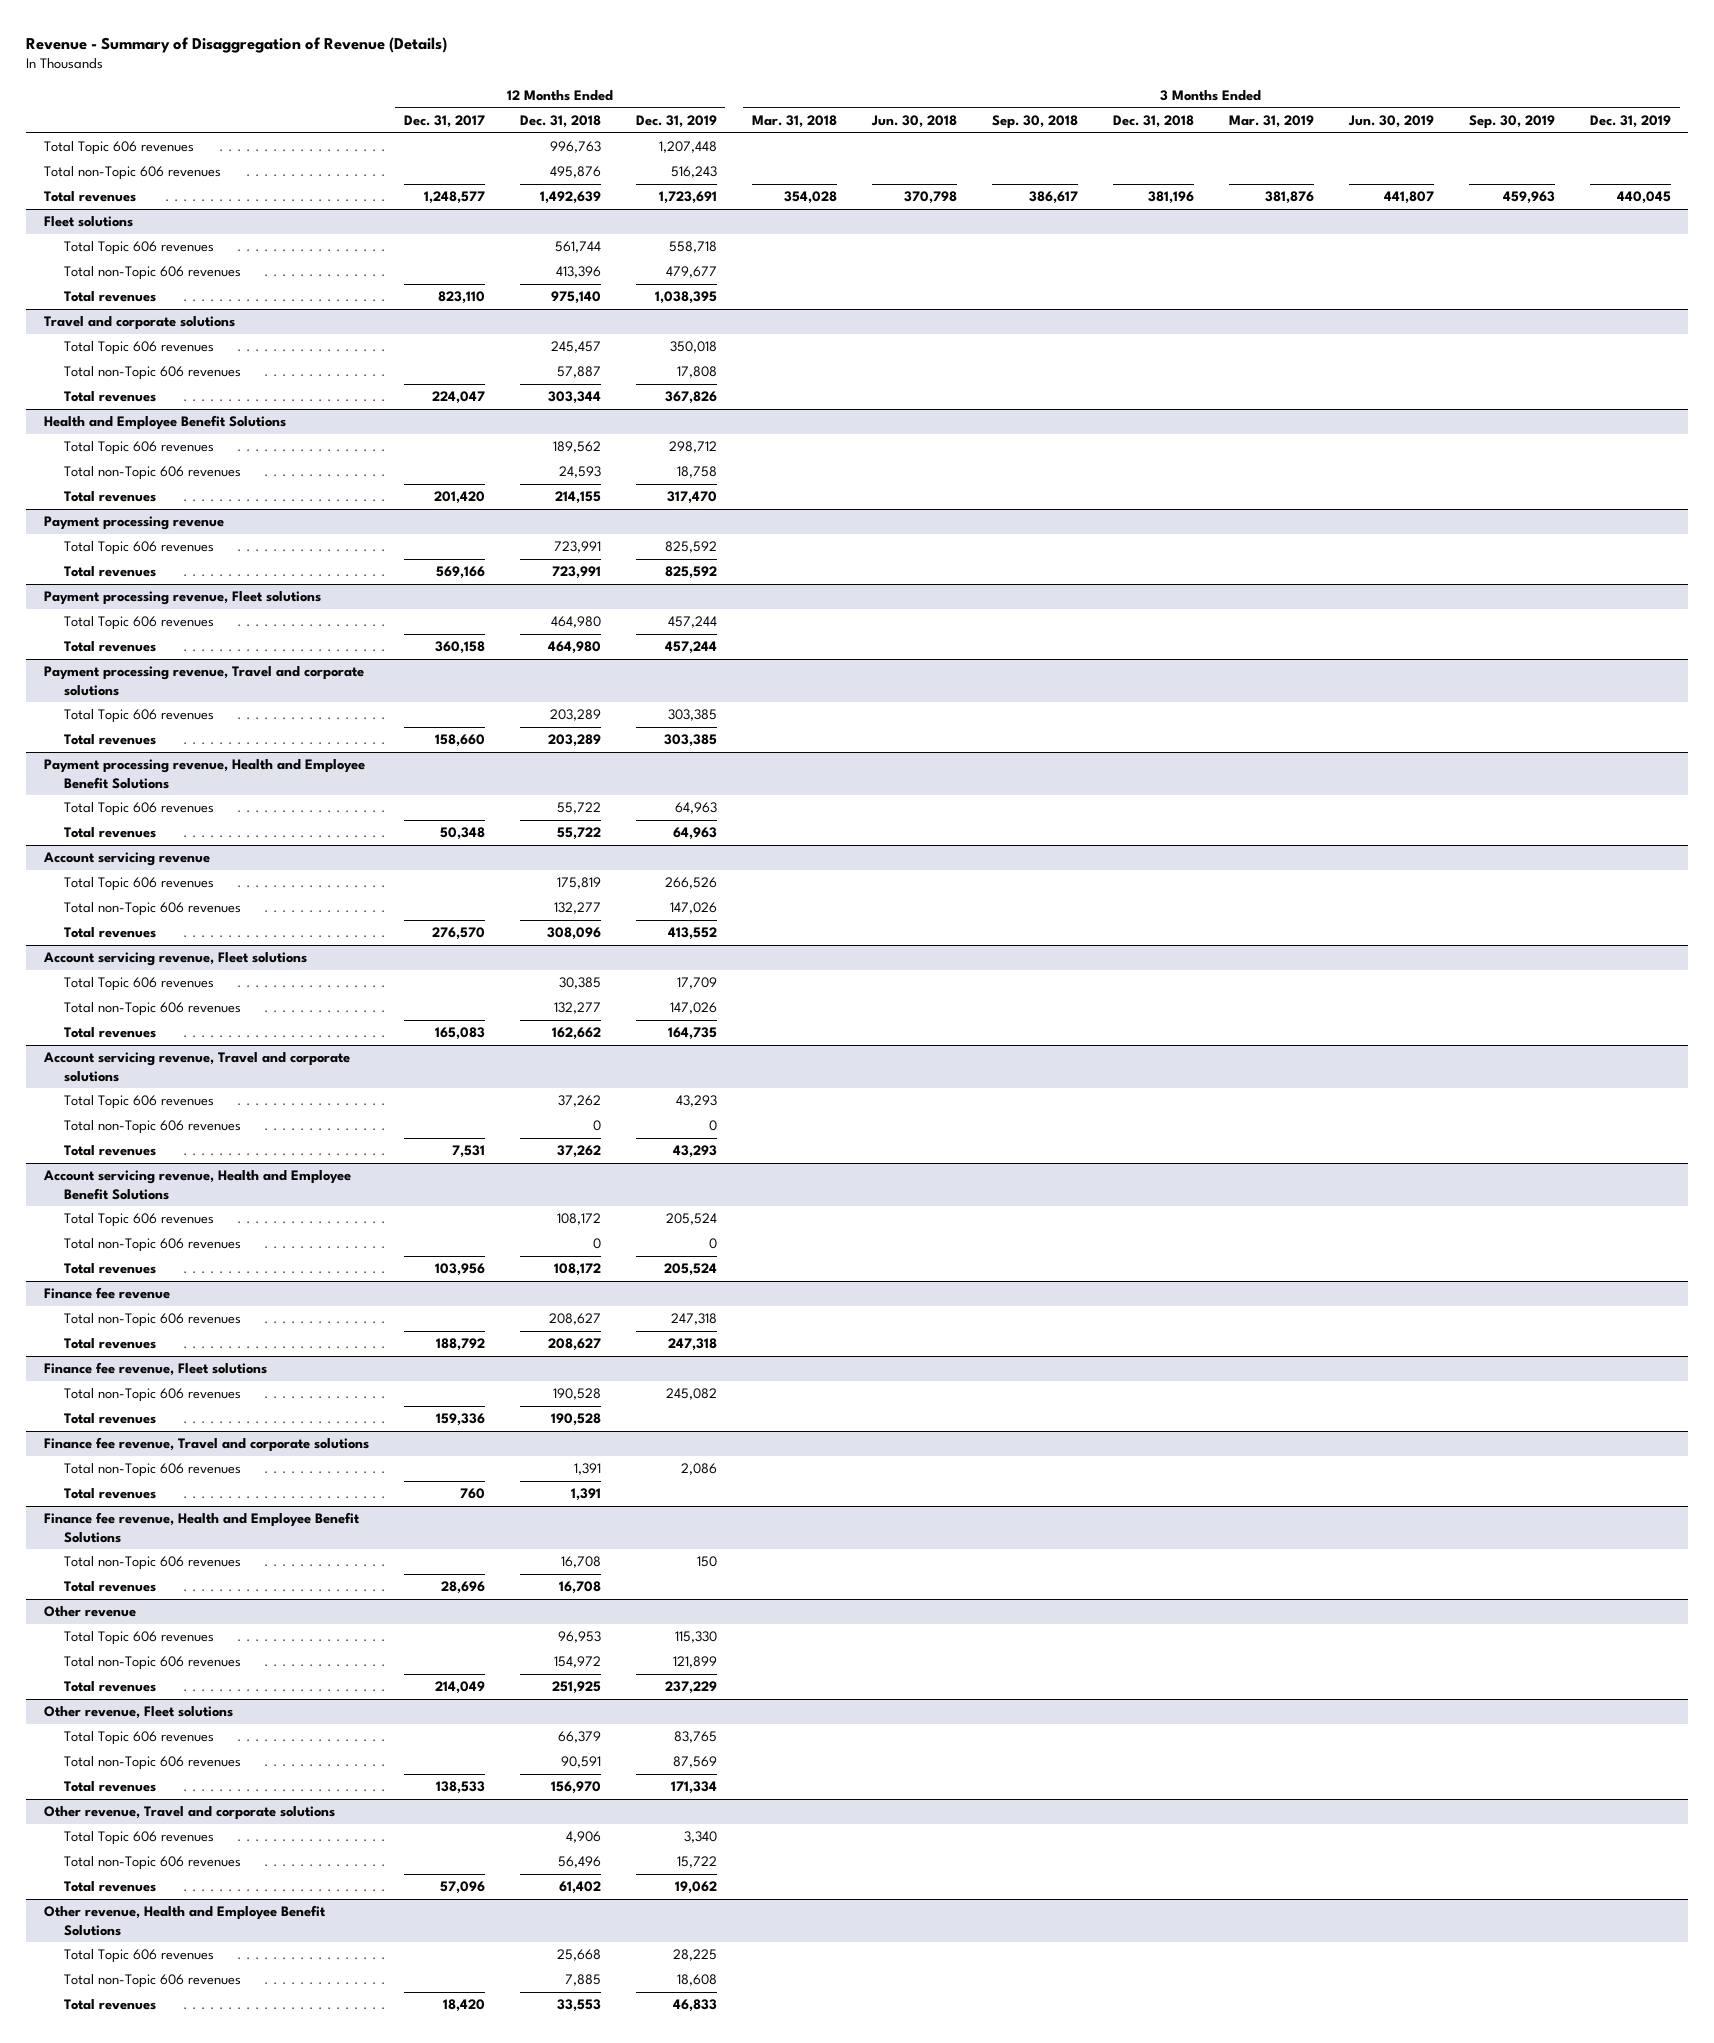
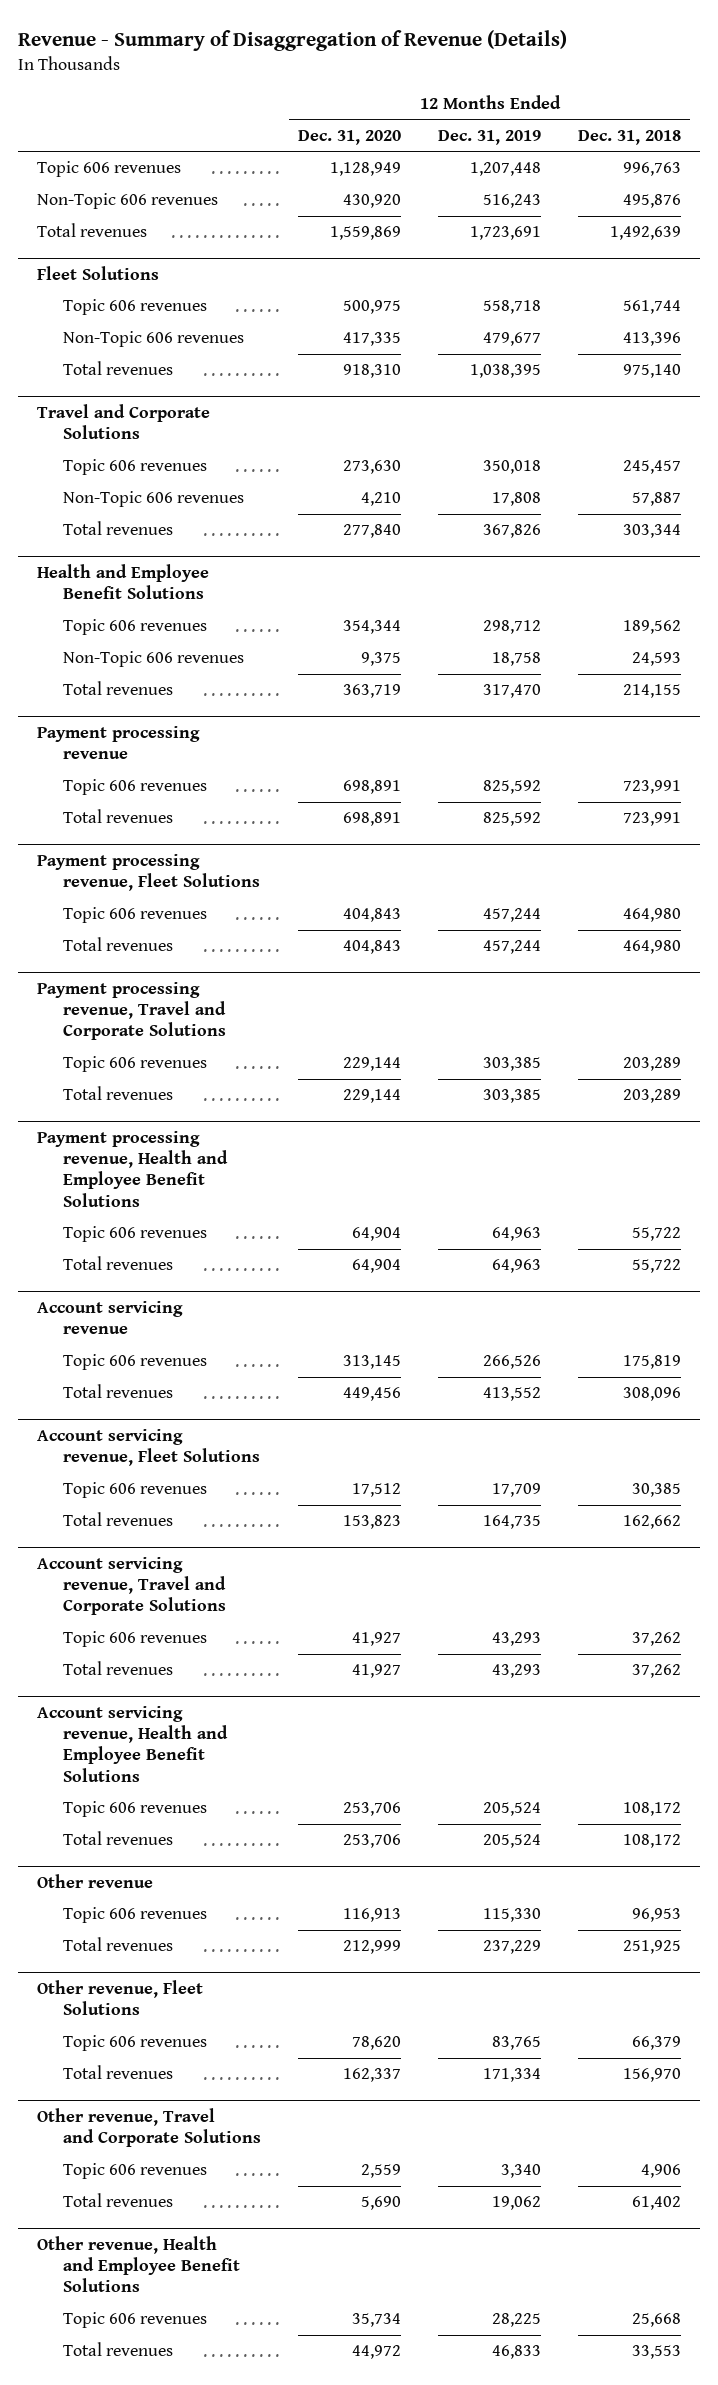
- | 12 Months Ended Dec. 31, 2017 | 12 Months Ended Dec. 31, 2018 | 12 Months Ended Dec. 31, 2019 | 3 Months Ended Mar. 31, 2018 | 3 Months Ended Jun. 30, 2018 | 3 Months Ended Sep. 30, 2018 | 3 Months Ended Dec. 31, 2018 | 3 Months Ended Mar. 31, 2019 | 3 Months Ended Jun. 30, 2019 | 3 Months Ended Sep. 30, 2019 | 3 Months Ended Dec. 31, 2019
+ | 12 Months Ended Dec. 31, 2020 | 12 Months Ended Dec. 31, 2019 | 12 Months Ended Dec. 31, 2018
- Total Topic 606 revenues | | 996,763 | 1,207,448 | | | | | | | |
- Total non-Topic 606 revenues | | 495,876 | 516,243 | | | | | | | |
+ Topic 606 revenues | 1,128,949 | 1,207,448 | 996,763
+ Non-Topic 606 revenues | 430,920 | 516,243 | 495,876
- Fleet solutions
- Total Topic 606 revenues | | 561,744 | 558,718 | | | | | | | |
- Total non-Topic 606 revenues | | 413,396 | 479,677 | | | | | | | |
+ Fleet Solutions
+ Topic 606 revenues | 500,975 | 558,718 | 561,744
+ Non-Topic 606 revenues | 417,335 | 479,677 | 413,396
- Travel and corporate solutions
- Total Topic 606 revenues | | 245,457 | 350,018 | | | | | | | |
- Total non-Topic 606 revenues | | 57,887 | 17,808 | | | | | | | |
+ Travel and Corporate Solutions
+ Topic 606 revenues | 273,630 | 350,018 | 245,457
+ Non-Topic 606 revenues | 4,210 | 17,808 | 57,887
@ Health and Employee Benefit Solutions
- Total Topic 606 revenues | | 189,562 | 298,712 | | | | | | | |
- Total non-Topic 606 revenues | | 24,593 | 18,758 | | | | | | | |
+ Topic 606 revenues | 354,344 | 298,712 | 189,562
+ Non-Topic 606 revenues | 9,375 | 18,758 | 24,593
@ Payment processing revenue
- Total Topic 606 revenues | | 723,991 | 825,592 | | | | | | | |
+ Topic 606 revenues | 698,891 | 825,592 | 723,991
- Payment processing revenue, Fleet solutions
- Total Topic 606 revenues | | 464,980 | 457,244 | | | | | | | |
+ Payment processing revenue, Fleet Solutions
+ Topic 606 revenues | 404,843 | 457,244 | 464,980
- Payment processing revenue, Travel and corporate solutions
- Total Topic 606 revenues | | 203,289 | 303,385 | | | | | | | |
+ Payment processing revenue, Travel and Corporate Solutions
+ Topic 606 revenues | 229,144 | 303,385 | 203,289
@ Payment processing revenue, Health and Employee Benefit Solutions
- Total Topic 606 revenues | | 55,722 | 64,963 | | | | | | | |
+ Topic 606 revenues | 64,904 | 64,963 | 55,722
@ Account servicing revenue
- Total Topic 606 revenues | | 175,819 | 266,526 | | | | | | | |
- Total non-Topic 606 revenues | | 132,277 | 147,026 | | | | | | | |
+ Topic 606 revenues | 313,145 | 266,526 | 175,819
- Account servicing revenue, Fleet solutions
- Total Topic 606 revenues | | 30,385 | 17,709 | | | | | | | |
- Total non-Topic 606 revenues | | 132,277 | 147,026 | | | | | | | |
+ Account servicing revenue, Fleet Solutions
+ Topic 606 revenues | 17,512 | 17,709 | 30,385
- Account servicing revenue, Travel and corporate solutions
- Total Topic 606 revenues | | 37,262 | 43,293 | | | | | | | |
- Total non-Topic 606 revenues | | 0 | 0 | | | | | | | |
+ Account servicing revenue, Travel and Corporate Solutions
+ Topic 606 revenues | 41,927 | 43,293 | 37,262
@ Account servicing revenue, Health and Employee Benefit Solutions
- Total Topic 606 revenues | | 108,172 | 205,524 | | | | | | | |
- Total non-Topic 606 revenues | | 0 | 0 | | | | | | | |
+ Topic 606 revenues | 253,706 | 205,524 | 108,172
- Finance fee revenue
- Total non-Topic 606 revenues | | 208,627 | 247,318 | | | | | | | |
- Total revenues | 188,792 | 208,627 | 247,318 | | | | | | | |
- Finance fee revenue, Fleet solutions
- Total non-Topic 606 revenues | | 190,528 | 245,082 | | | | | | | |
- Total revenues | 159,336 | 190,528 | | | | | | | | |
- Finance fee revenue, Travel and corporate solutions
- Total non-Topic 606 revenues | | 1,391 | 2,086 | | | | | | | |
- Total revenues | 760 | 1,391 | | | | | | | | |
- Finance fee revenue, Health and Employee Benefit Solutions
- Total non-Topic 606 revenues | | 16,708 | 150 | | | | | | | |
- Total revenues | 28,696 | 16,708 | | | | | | | | |
@ Other revenue
- Total Topic 606 revenues | | 96,953 | 115,330 | | | | | | | |
- Total non-Topic 606 revenues | | 154,972 | 121,899 | | | | | | | |
+ Topic 606 revenues | 116,913 | 115,330 | 96,953
- Other revenue, Fleet solutions
- Total Topic 606 revenues | | 66,379 | 83,765 | | | | | | | |
- Total non-Topic 606 revenues | | 90,591 | 87,569 | | | | | | | |
+ Other revenue, Fleet Solutions
+ Topic 606 revenues | 78,620 | 83,765 | 66,379
- Other revenue, Travel and corporate solutions
- Total Topic 606 revenues | | 4,906 | 3,340 | | | | | | | |
- Total non-Topic 606 revenues | | 56,496 | 15,722 | | | | | | | |
+ Other revenue, Travel and Corporate Solutions
+ Topic 606 revenues | 2,559 | 3,340 | 4,906
@ Other revenue, Health and Employee Benefit Solutions
- Total Topic 606 revenues | | 25,668 | 28,225 | | | | | | | |
- Total non-Topic 606 revenues | | 7,885 | 18,608 | | | | | | | |
+ Topic 606 revenues | 35,734 | 28,225 | 25,668

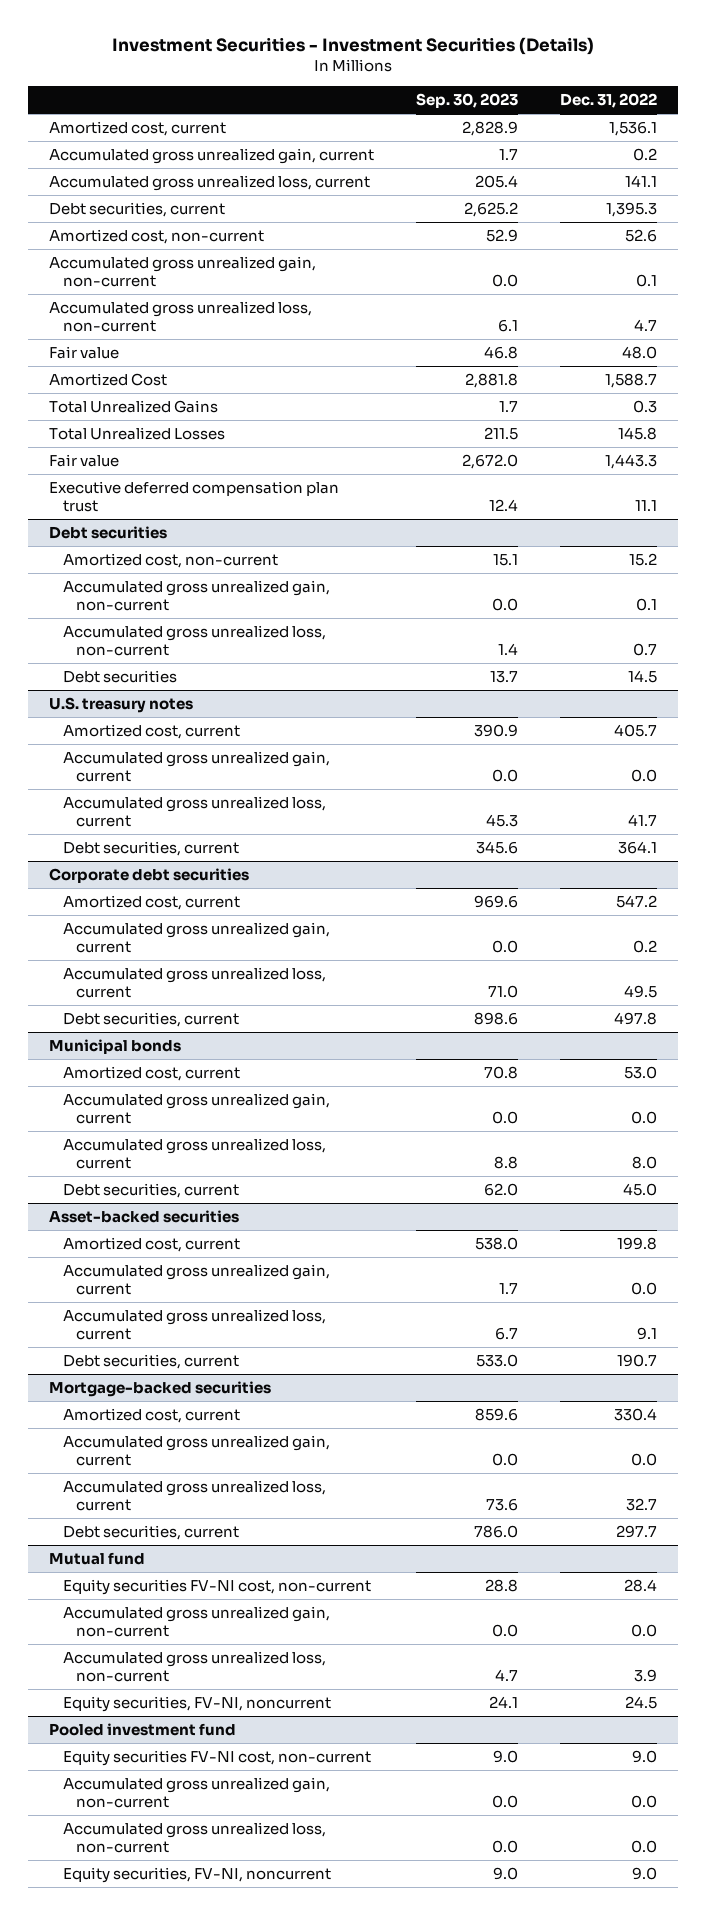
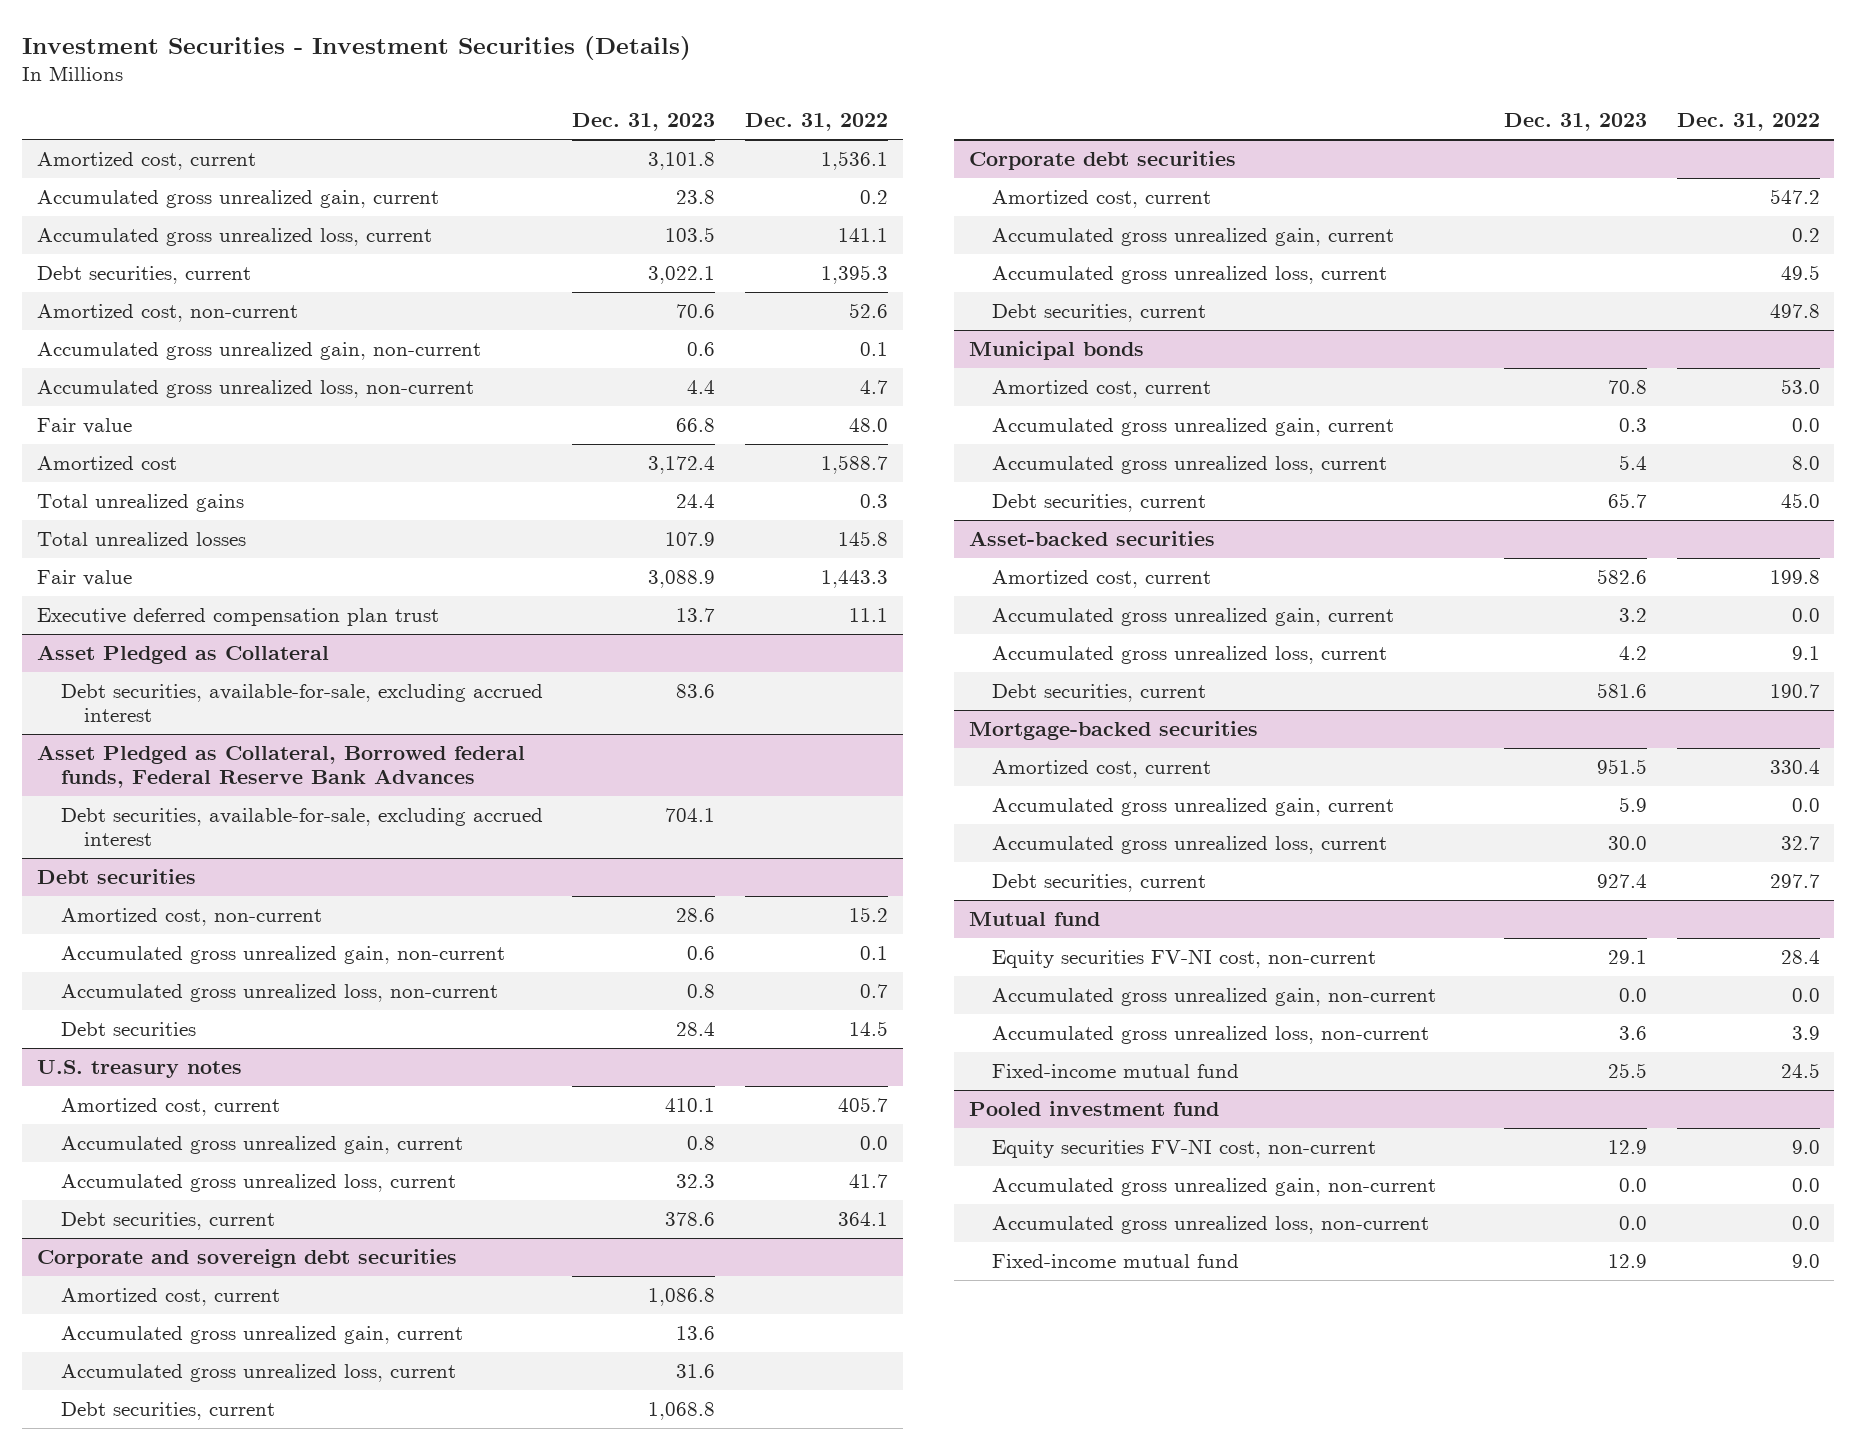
- | Sep. 30, 2023 | Dec. 31, 2022
+ | Dec. 31, 2023 | Dec. 31, 2022
- Amortized Cost | 2,881.8 | 1,588.7
- Total Unrealized Gains | 1.7 | 0.3
- Total Unrealized Losses | 211.5 | 145.8
+ Amortized cost | 3,172.4 | 1,588.7
+ Total unrealized gains | 24.4 | 0.3
+ Total unrealized losses | 107.9 | 145.8
+ Asset Pledged as Collateral
+ Debt securities, available-for-sale, excluding accrued interest | 83.6 |
+ Asset Pledged as Collateral, Borrowed federal funds, Federal Reserve Bank Advances
+ Debt securities, available-for-sale, excluding accrued interest | 704.1 |
+ Corporate and sovereign debt securities
+ Amortized cost, current | 1,086.8 |
+ Accumulated gross unrealized gain, current | 13.6 |
+ Accumulated gross unrealized loss, current | 31.6 |
+ Debt securities, current | 1,068.8 |
@ Mutual fund
- Equity securities, FV-NI, noncurrent | 24.1 | 24.5
+ Fixed-income mutual fund | 25.5 | 24.5
@ Pooled investment fund
- Equity securities, FV-NI, noncurrent | 9.0 | 9.0
+ Fixed-income mutual fund | 12.9 | 9.0

